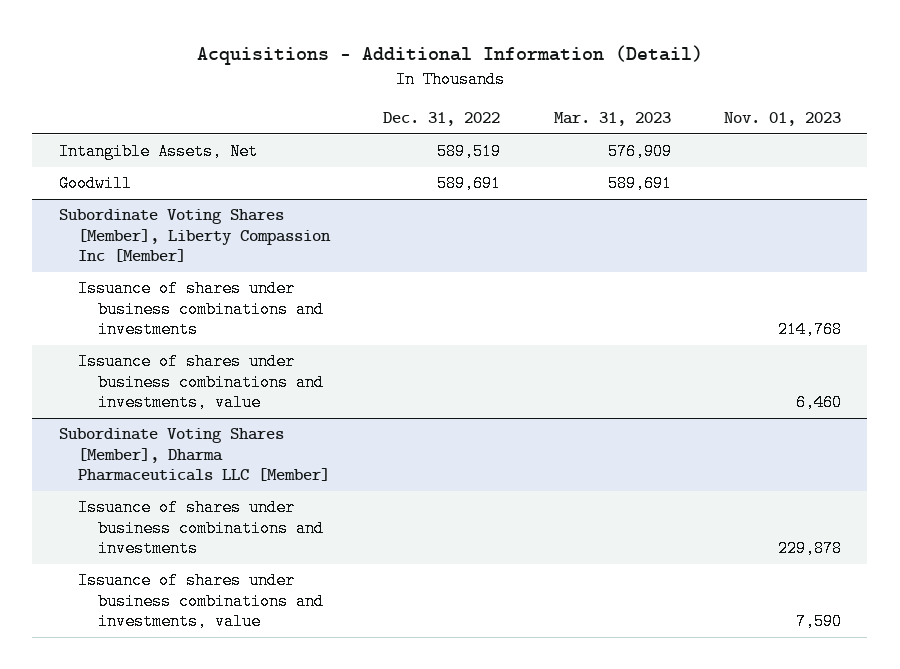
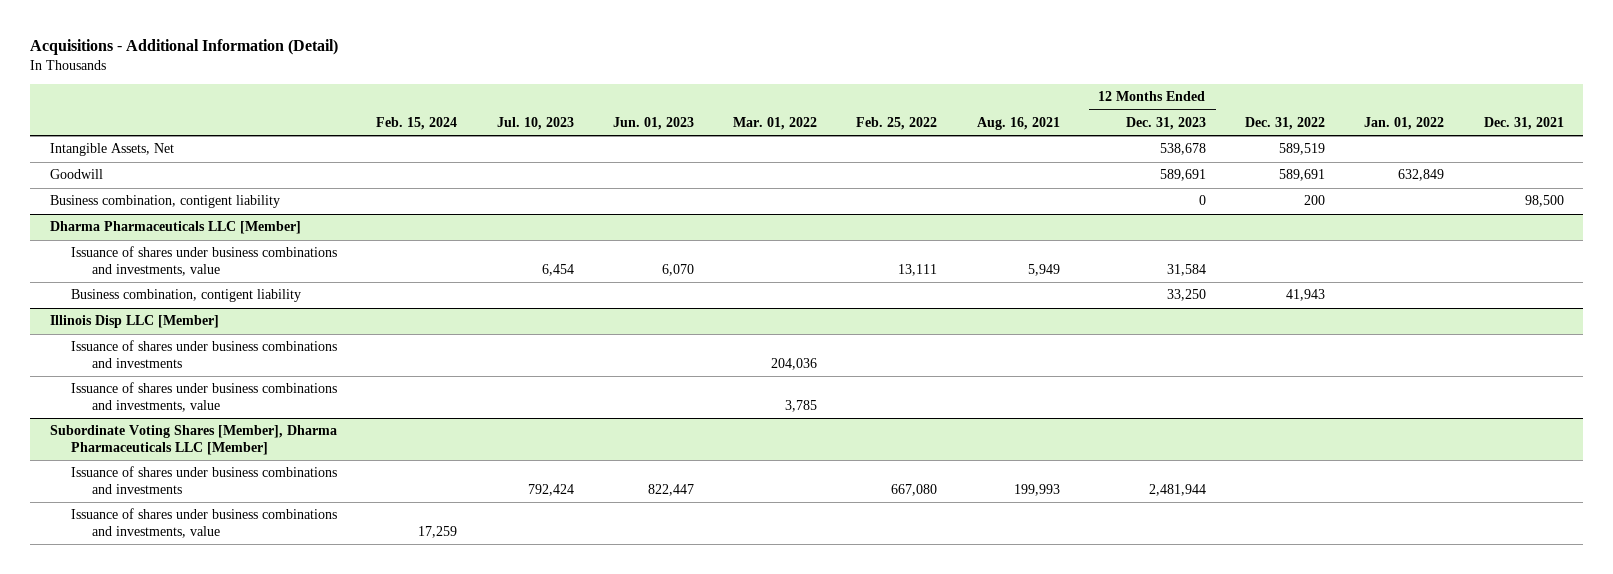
- | Dec. 31, 2022 | Mar. 31, 2023 | Nov. 01, 2023
+ | Feb. 15, 2024 | Jul. 10, 2023 | Jun. 01, 2023 | Mar. 01, 2022 | Feb. 25, 2022 | Aug. 16, 2021 | 12 Months Ended Dec. 31, 2023 | Dec. 31, 2022 | Jan. 01, 2022 | Dec. 31, 2021
- Subordinate Voting Shares [Member], Liberty Compassion Inc [Member]
- Issuance of shares under business combinations and investments | | | 214,768
- Issuance of shares under business combinations and investments, value | | | 6,460
+ Business combination, contigent liability | | | | | | | 0 | 200 | | 98,500
+ Dharma Pharmaceuticals LLC [Member]
+ Issuance of shares under business combinations and investments, value | | 6,454 | 6,070 | | 13,111 | 5,949 | 31,584 | | |
+ Business combination, contigent liability | | | | | | | 33,250 | 41,943 | |
+ Illinois Disp LLC [Member]
+ Issuance of shares under business combinations and investments | | | | 204,036 | | | | | |
+ Issuance of shares under business combinations and investments, value | | | | 3,785 | | | | | |

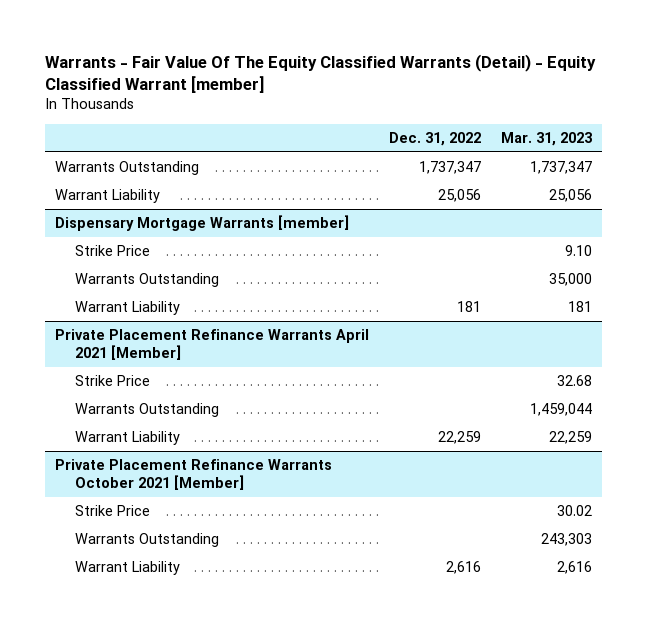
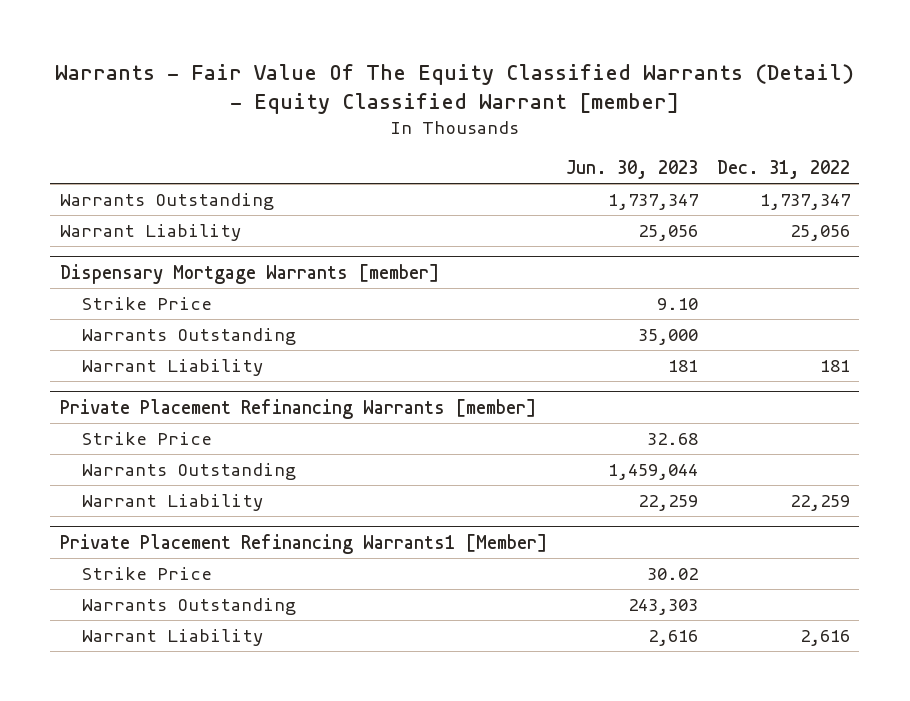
- | Dec. 31, 2022 | Mar. 31, 2023
+ | Jun. 30, 2023 | Dec. 31, 2022
- Private Placement Refinance Warrants April 2021 [Member]
+ Private Placement Refinancing Warrants [member]
- Private Placement Refinance Warrants October 2021 [Member]
+ Private Placement Refinancing Warrants1 [Member]

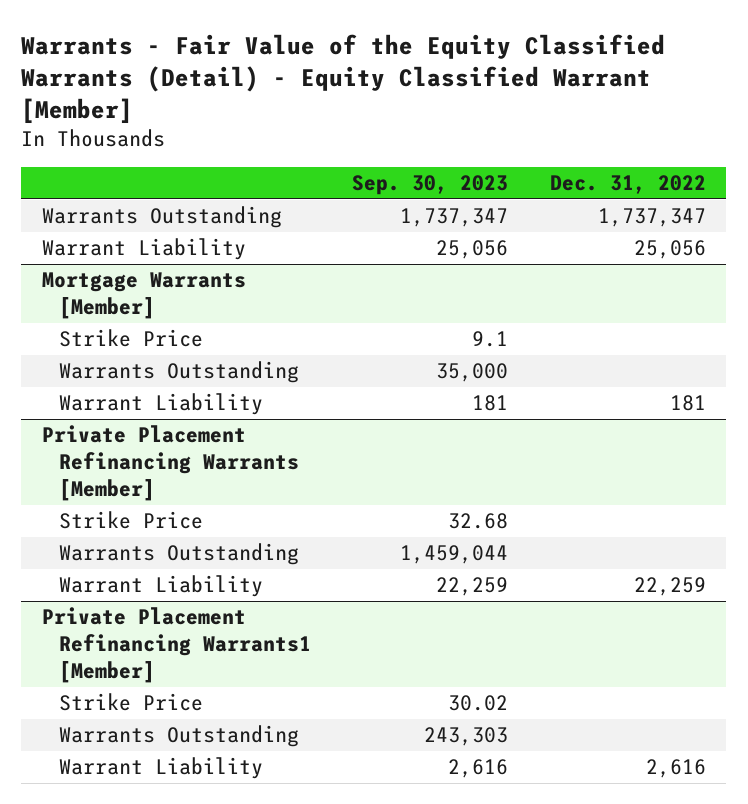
- Warrants - Fair Value Of The Equity Classified Warrants (Detail) - Equity Classified Warrant [member]
+ Warrants - Fair Value of the Equity Classified Warrants (Detail) - Equity Classified Warrant [Member]
- | Jun. 30, 2023 | Dec. 31, 2022
+ | Sep. 30, 2023 | Dec. 31, 2022
- Dispensary Mortgage Warrants [member]
+ Mortgage Warrants [Member]
- Private Placement Refinancing Warrants [member]
+ Private Placement Refinancing Warrants [Member]

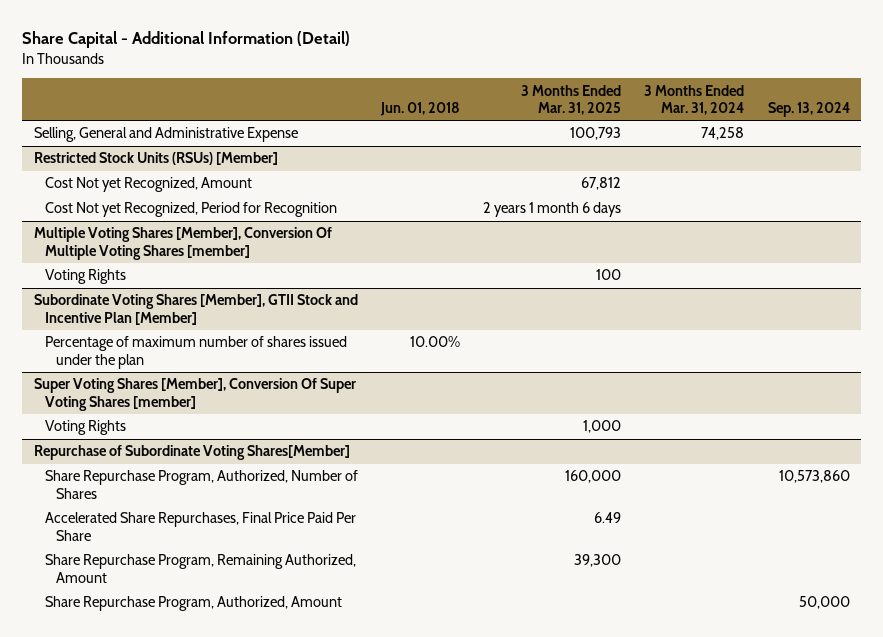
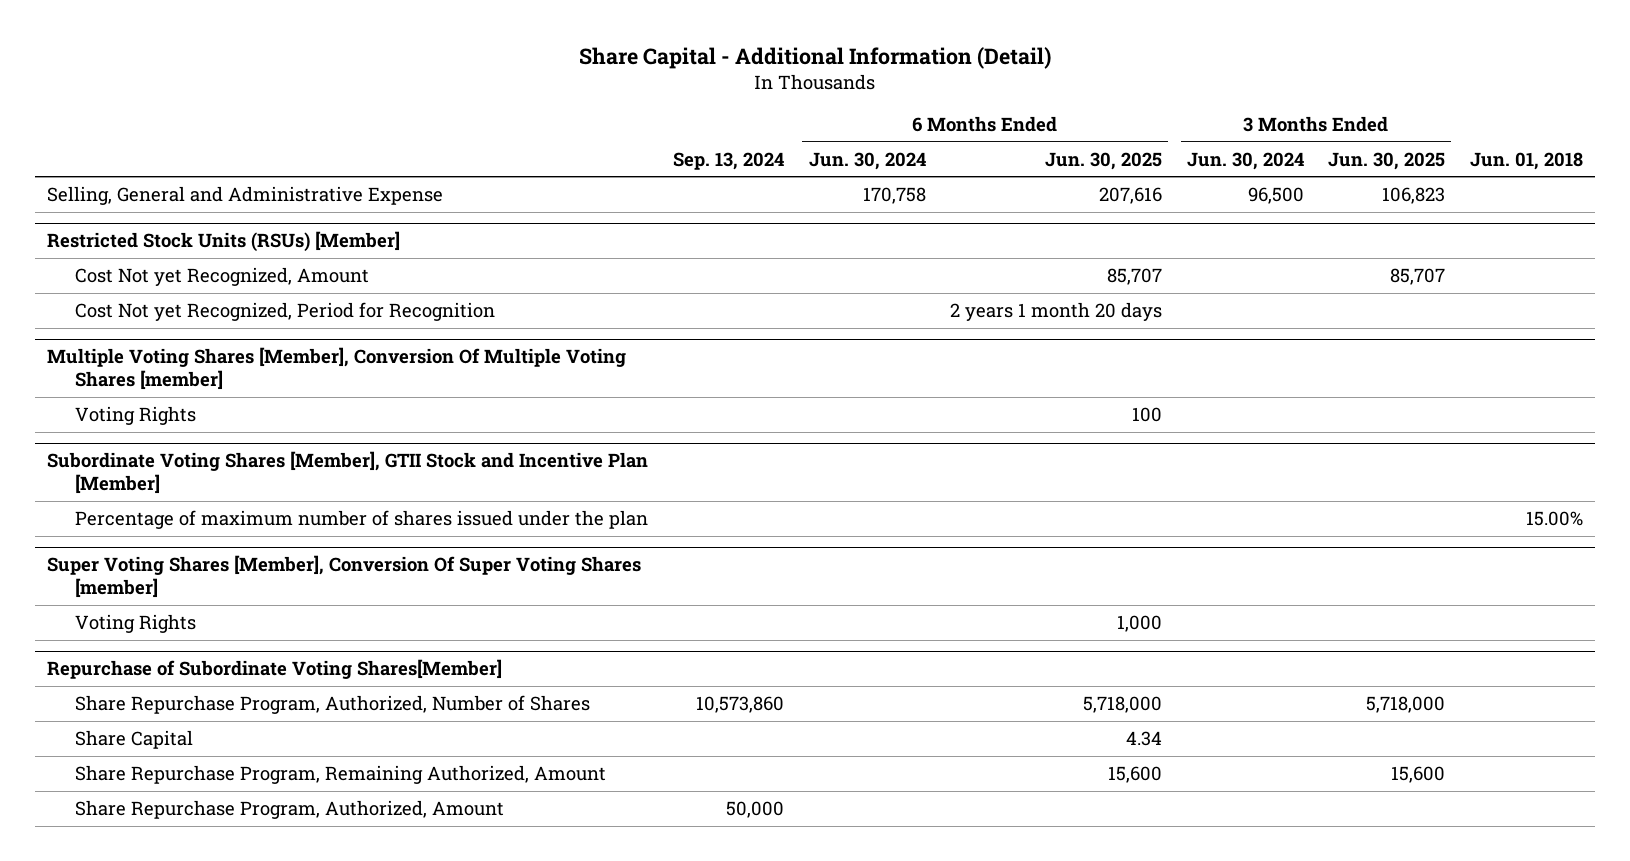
- | Jun. 01, 2018 | 3 Months Ended Mar. 31, 2025 | 3 Months Ended Mar. 31, 2024 | Sep. 13, 2024
+ | Sep. 13, 2024 | 6 Months Ended Jun. 30, 2024 | 6 Months Ended Jun. 30, 2025 | 3 Months Ended Jun. 30, 2024 | 3 Months Ended Jun. 30, 2025 | Jun. 01, 2018
@ Subordinate Voting Shares [Member], GTII Stock and Incentive Plan [Member]
- Percentage of maximum number of shares issued under the plan | 10.00% | | |
+ Percentage of maximum number of shares issued under the plan | | | | | | 15.00%
@ Repurchase of Subordinate Voting Shares[Member]
- Accelerated Share Repurchases, Final Price Paid Per Share | | 6.49 | |
+ Share Capital | | | 4.34 | | |

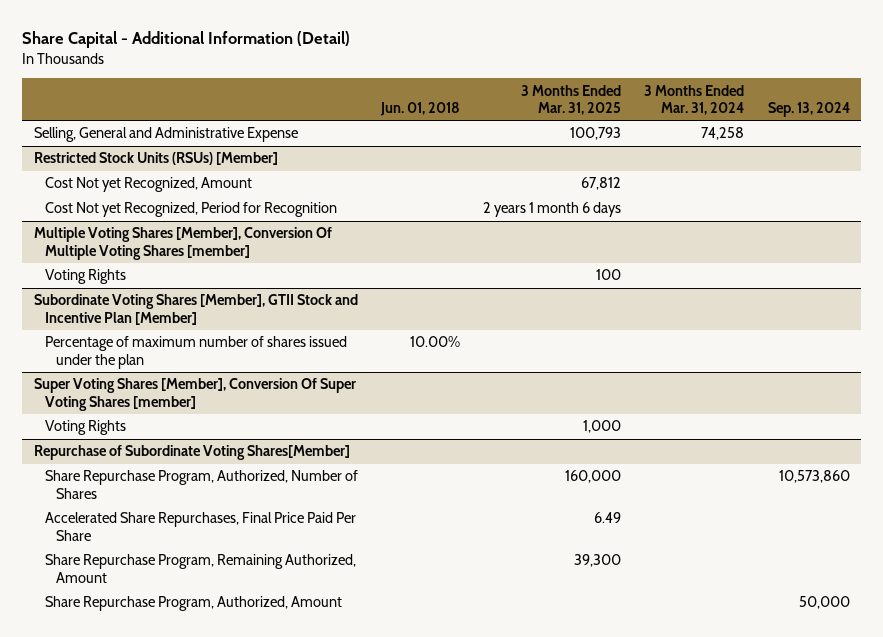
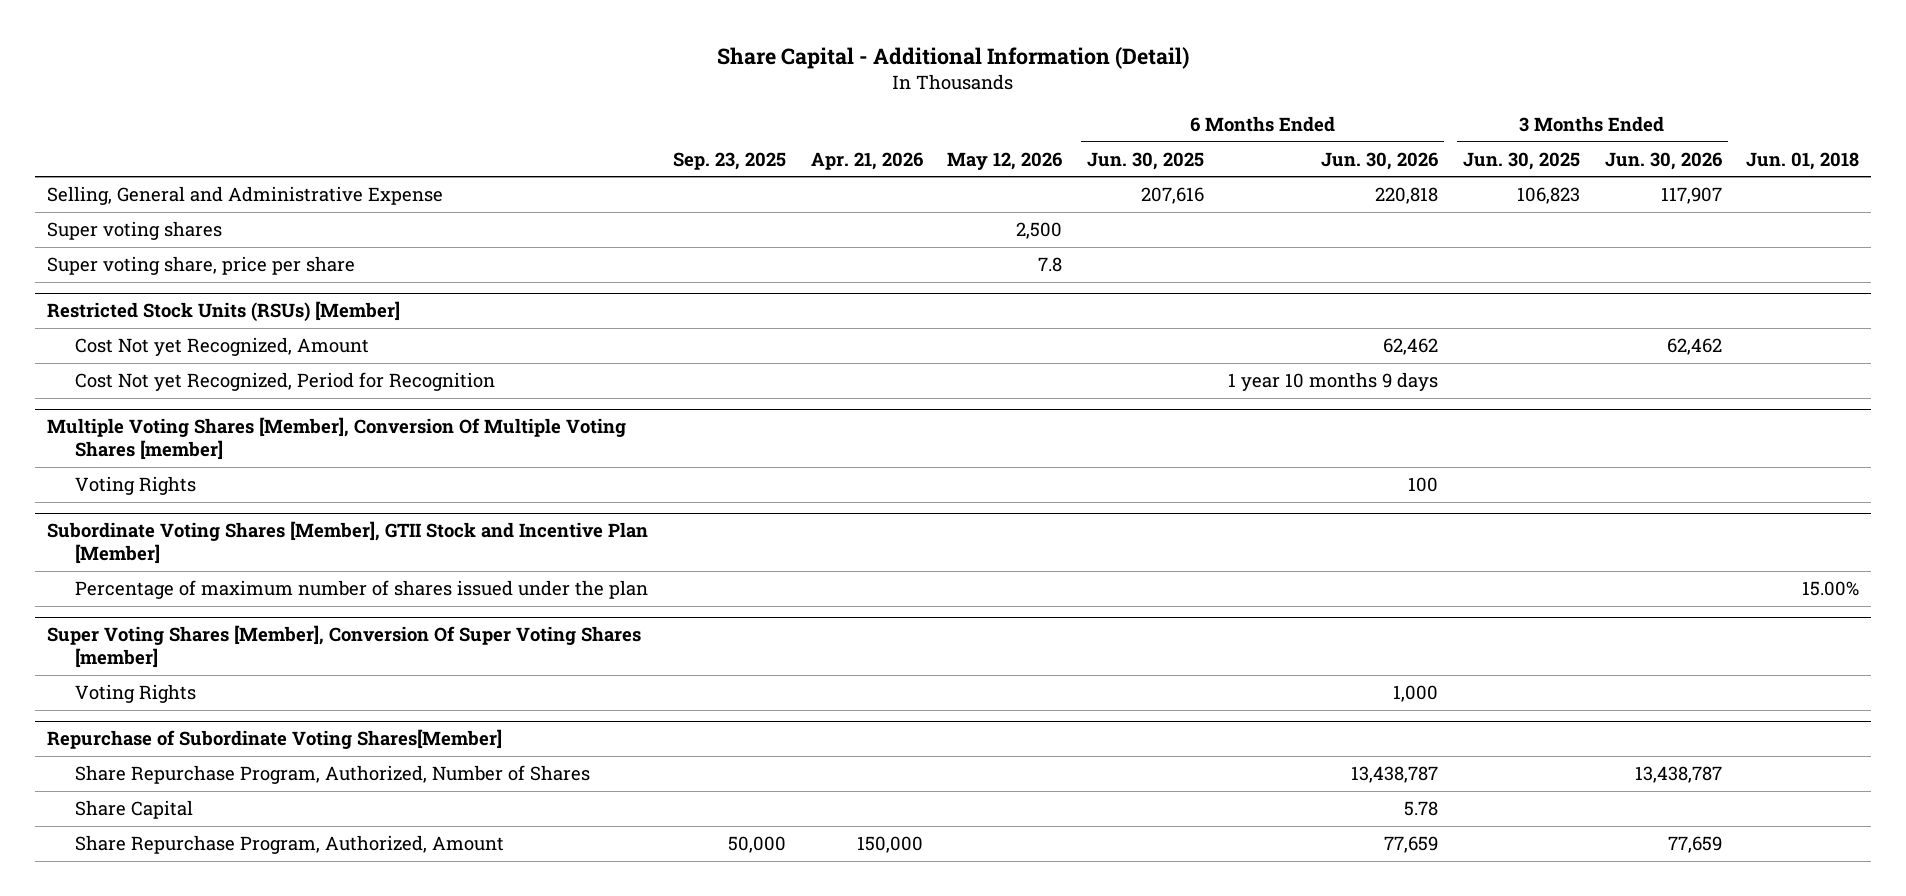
- | Jun. 01, 2018 | 3 Months Ended Mar. 31, 2025 | 3 Months Ended Mar. 31, 2024 | Sep. 13, 2024
+ | Sep. 23, 2025 | Apr. 21, 2026 | May 12, 2026 | 6 Months Ended Jun. 30, 2025 | 6 Months Ended Jun. 30, 2026 | 3 Months Ended Jun. 30, 2025 | 3 Months Ended Jun. 30, 2026 | Jun. 01, 2018
+ Super voting shares | | | 2,500 | | | | |
+ Super voting share, price per share | | | 7.8 | | | | |
@ Subordinate Voting Shares [Member], GTII Stock and Incentive Plan [Member]
- Percentage of maximum number of shares issued under the plan | 10.00% | | |
+ Percentage of maximum number of shares issued under the plan | | | | | | | | 15.00%
@ Repurchase of Subordinate Voting Shares[Member]
- Accelerated Share Repurchases, Final Price Paid Per Share | | 6.49 | |
- Share Repurchase Program, Remaining Authorized, Amount | | 39,300 | |
+ Share Capital | | | | | 5.78 | | |

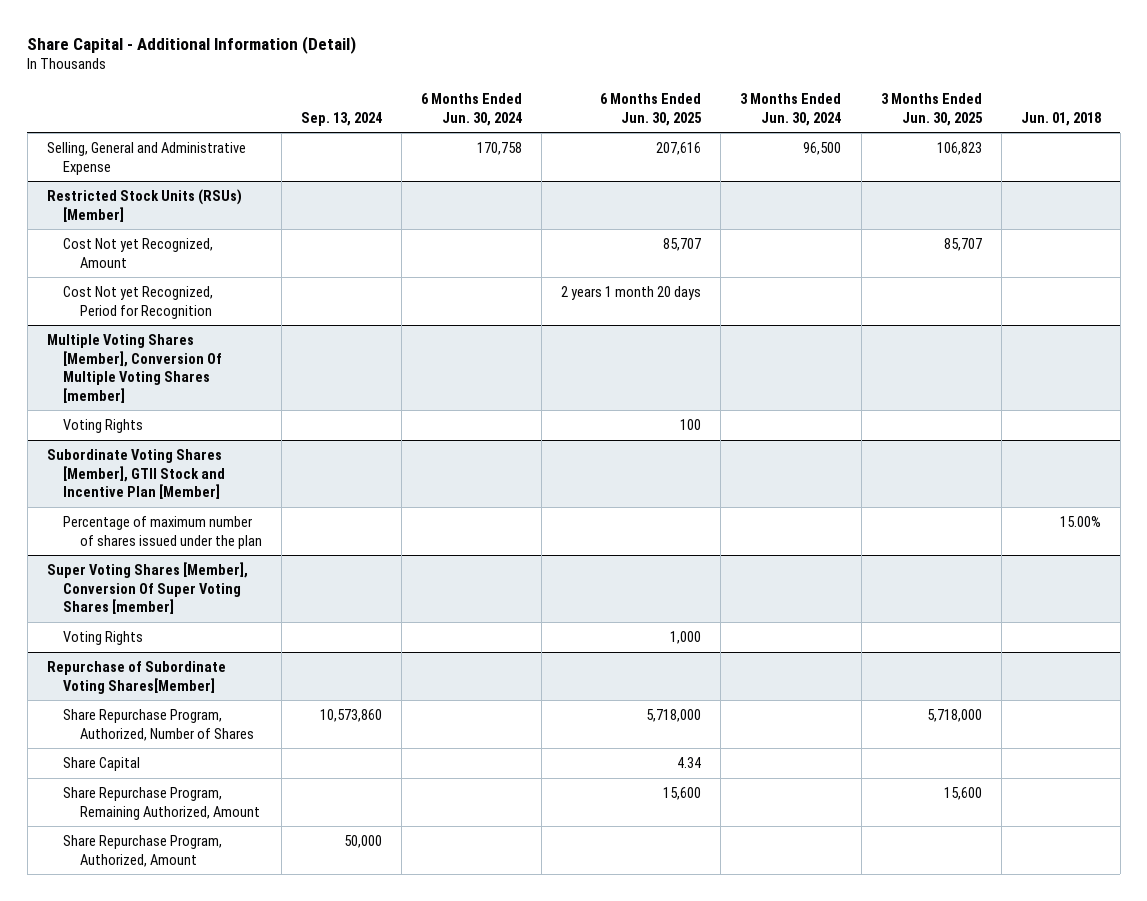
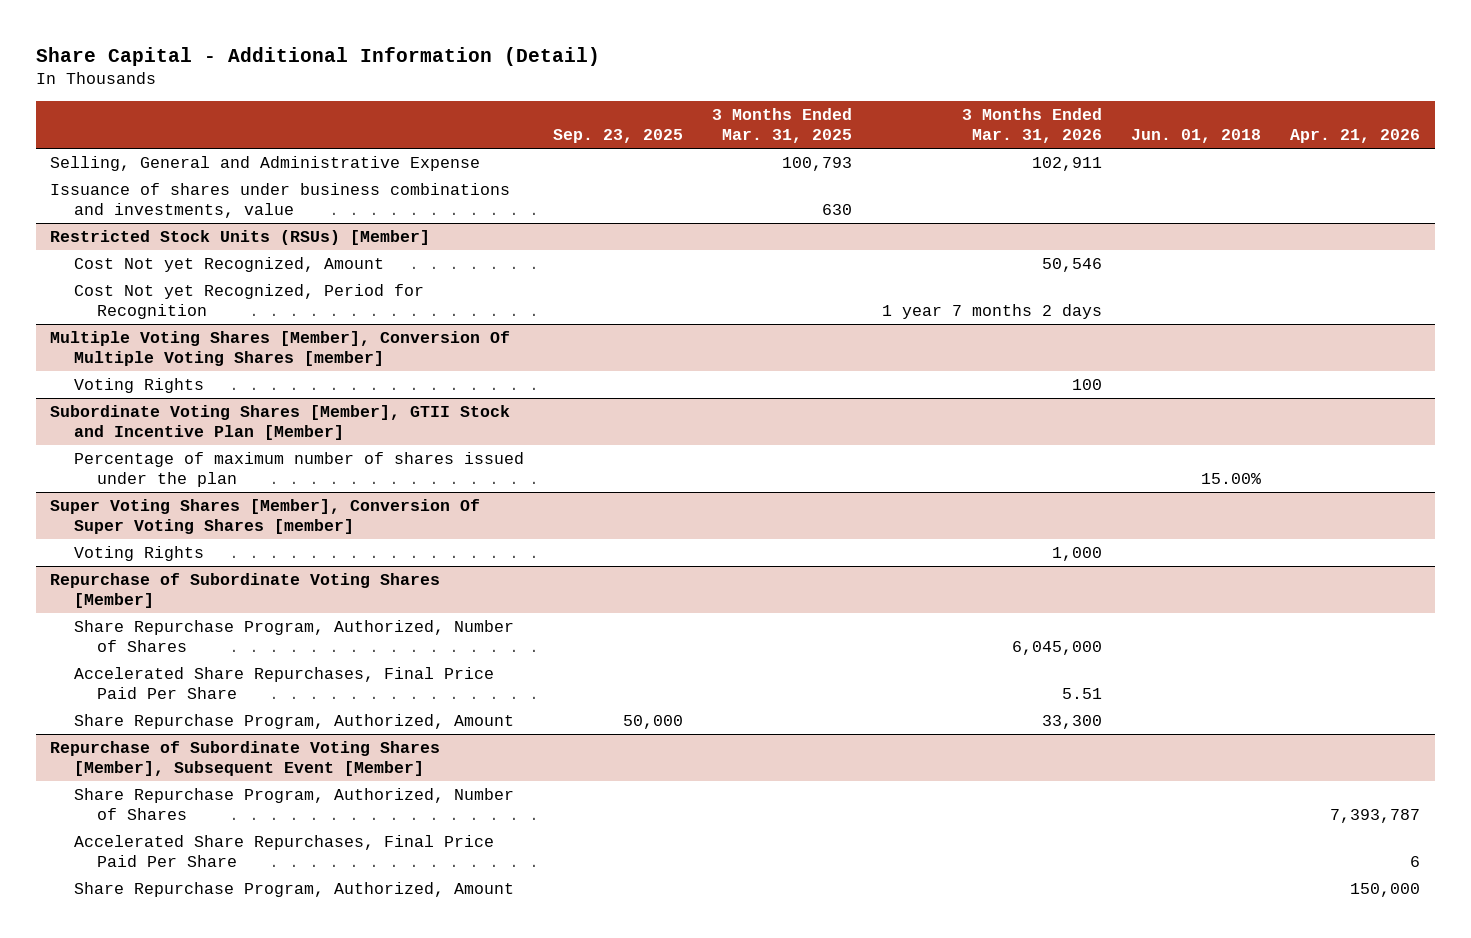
- | Sep. 13, 2024 | 6 Months Ended Jun. 30, 2024 | 6 Months Ended Jun. 30, 2025 | 3 Months Ended Jun. 30, 2024 | 3 Months Ended Jun. 30, 2025 | Jun. 01, 2018
+ | Sep. 23, 2025 | 3 Months Ended Mar. 31, 2025 | 3 Months Ended Mar. 31, 2026 | Jun. 01, 2018 | Apr. 21, 2026
+ Issuance of shares under business combinations and investments, value | | 630 | | |
- Repurchase of Subordinate Voting Shares[Member]
+ Repurchase of Subordinate Voting Shares [Member]
- Share Capital | | | 4.34 | | |
- Share Repurchase Program, Remaining Authorized, Amount | | | 15,600 | | 15,600 |
+ Accelerated Share Repurchases, Final Price Paid Per Share | | | 5.51 | |
+ Repurchase of Subordinate Voting Shares [Member], Subsequent Event [Member]
+ Share Repurchase Program, Authorized, Number of Shares | | | | | 7,393,787
+ Accelerated Share Repurchases, Final Price Paid Per Share | | | | | 6
+ Share Repurchase Program, Authorized, Amount | | | | | 150,000

